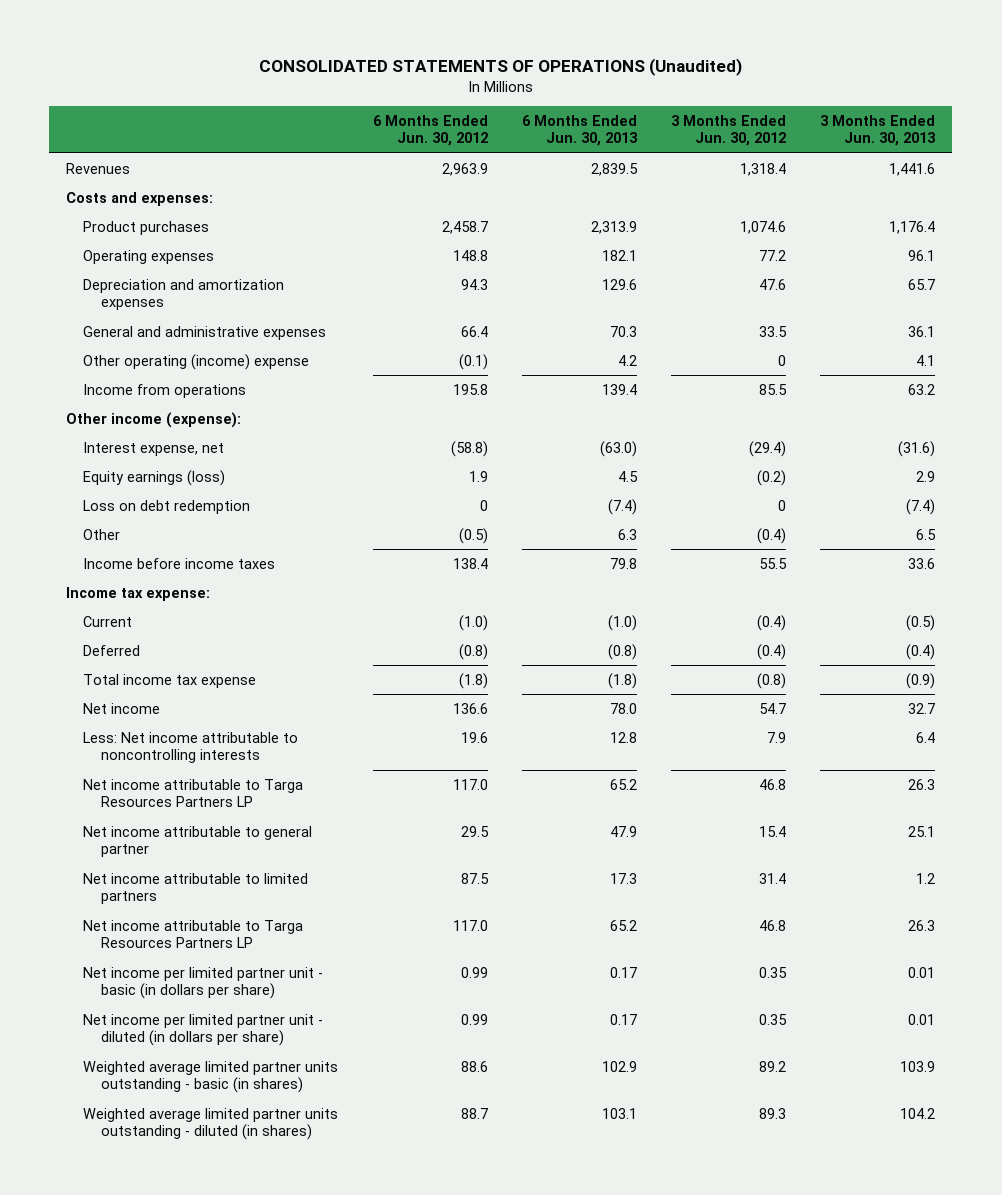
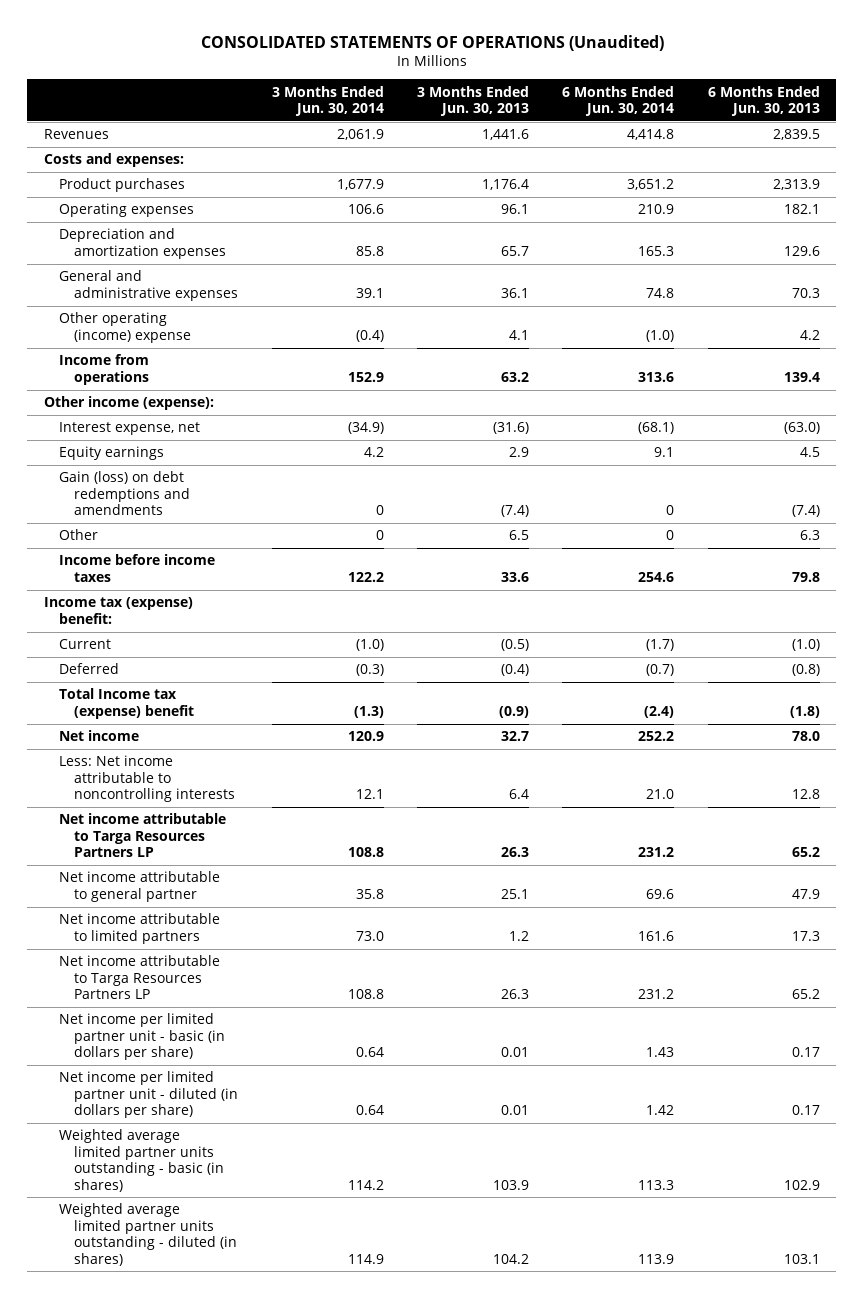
- | 6 Months Ended Jun. 30, 2012 | 6 Months Ended Jun. 30, 2013 | 3 Months Ended Jun. 30, 2012 | 3 Months Ended Jun. 30, 2013
+ | 3 Months Ended Jun. 30, 2014 | 3 Months Ended Jun. 30, 2013 | 6 Months Ended Jun. 30, 2014 | 6 Months Ended Jun. 30, 2013
- Equity earnings (loss) | 1.9 | 4.5 | (0.2) | 2.9
- Loss on debt redemption | 0 | (7.4) | 0 | (7.4)
+ Equity earnings | 4.2 | 2.9 | 9.1 | 4.5
+ Gain (loss) on debt redemptions and amendments | 0 | (7.4) | 0 | (7.4)
- Income tax expense:
+ Income tax (expense) benefit:
- Total income tax expense | (1.8) | (1.8) | (0.8) | (0.9)
+ Total Income tax (expense) benefit | (1.3) | (0.9) | (2.4) | (1.8)

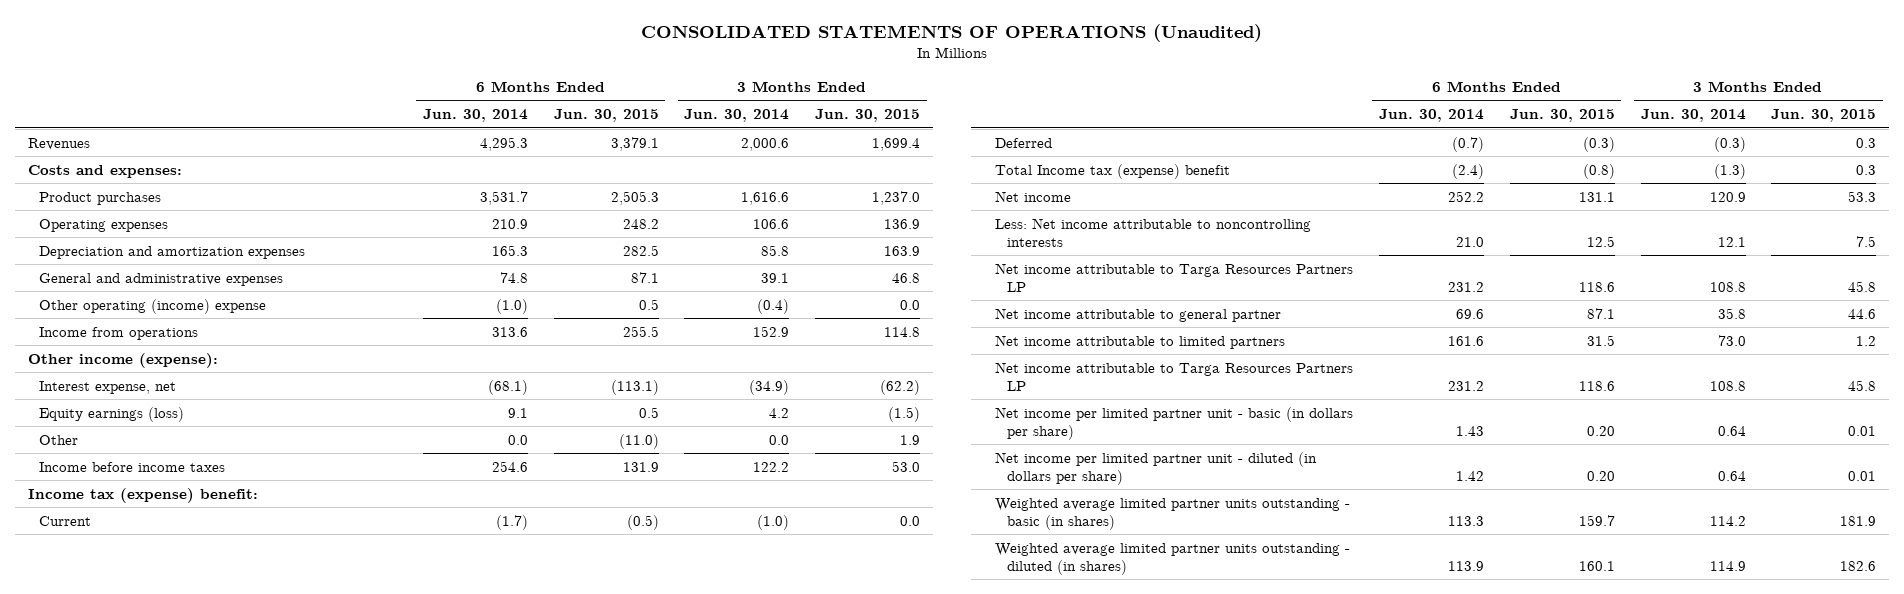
- | 3 Months Ended Jun. 30, 2014 | 3 Months Ended Jun. 30, 2013 | 6 Months Ended Jun. 30, 2014 | 6 Months Ended Jun. 30, 2013
+ | 6 Months Ended Jun. 30, 2014 | 6 Months Ended Jun. 30, 2015 | 3 Months Ended Jun. 30, 2014 | 3 Months Ended Jun. 30, 2015
- Revenues | 2,061.9 | 1,441.6 | 4,414.8 | 2,839.5
+ Revenues | 4,295.3 | 3,379.1 | 2,000.6 | 1,699.4
- Product purchases | 1,677.9 | 1,176.4 | 3,651.2 | 2,313.9
+ Product purchases | 3,531.7 | 2,505.3 | 1,616.6 | 1,237.0
- Equity earnings | 4.2 | 2.9 | 9.1 | 4.5
- Gain (loss) on debt redemptions and amendments | 0 | (7.4) | 0 | (7.4)
- Other | 0 | 6.5 | 0 | 6.3
+ Equity earnings (loss) | 9.1 | 0.5 | 4.2 | (1.5)
+ Other | 0.0 | (11.0) | 0.0 | 1.9

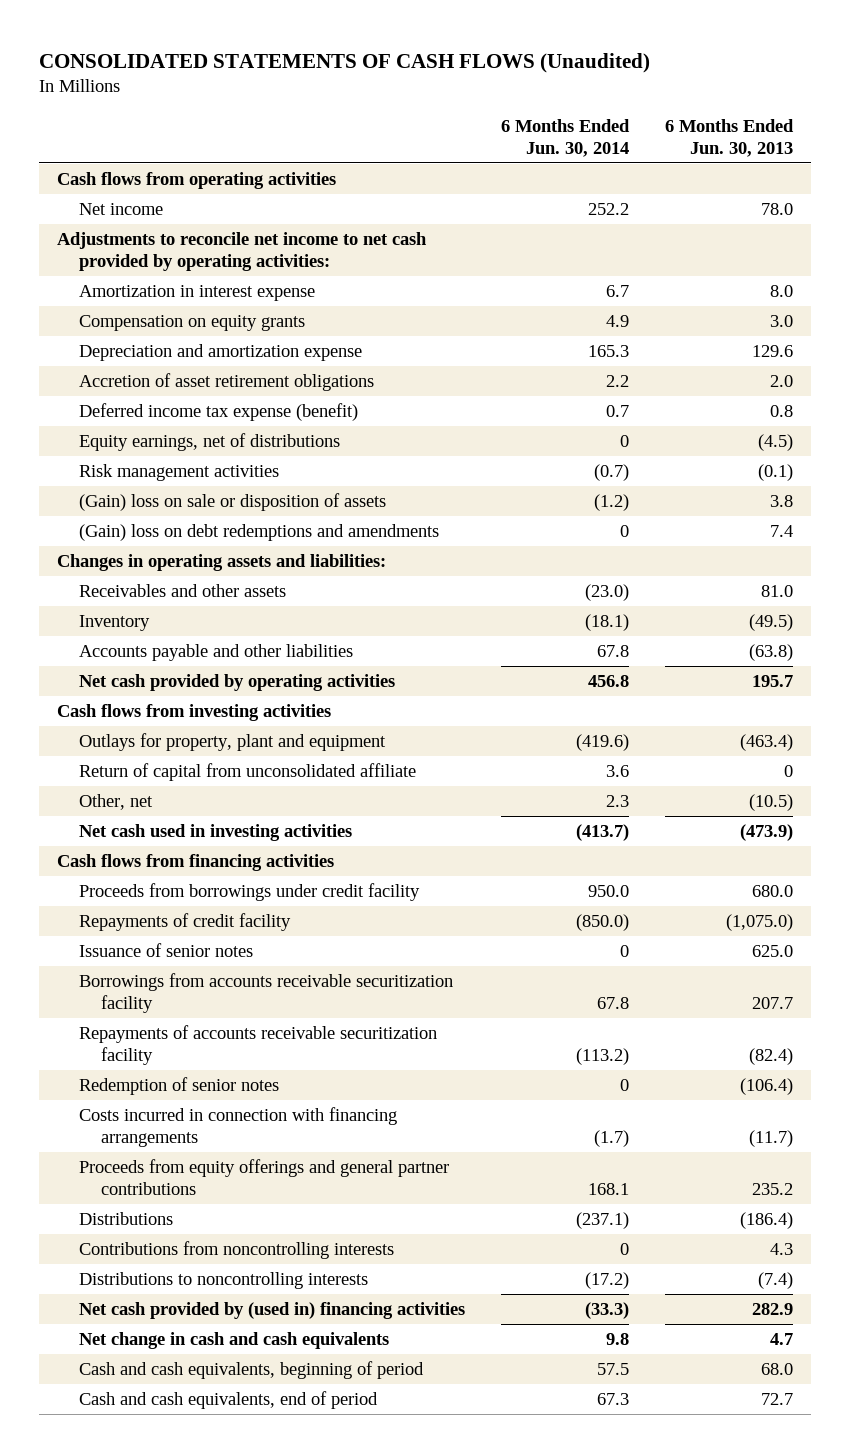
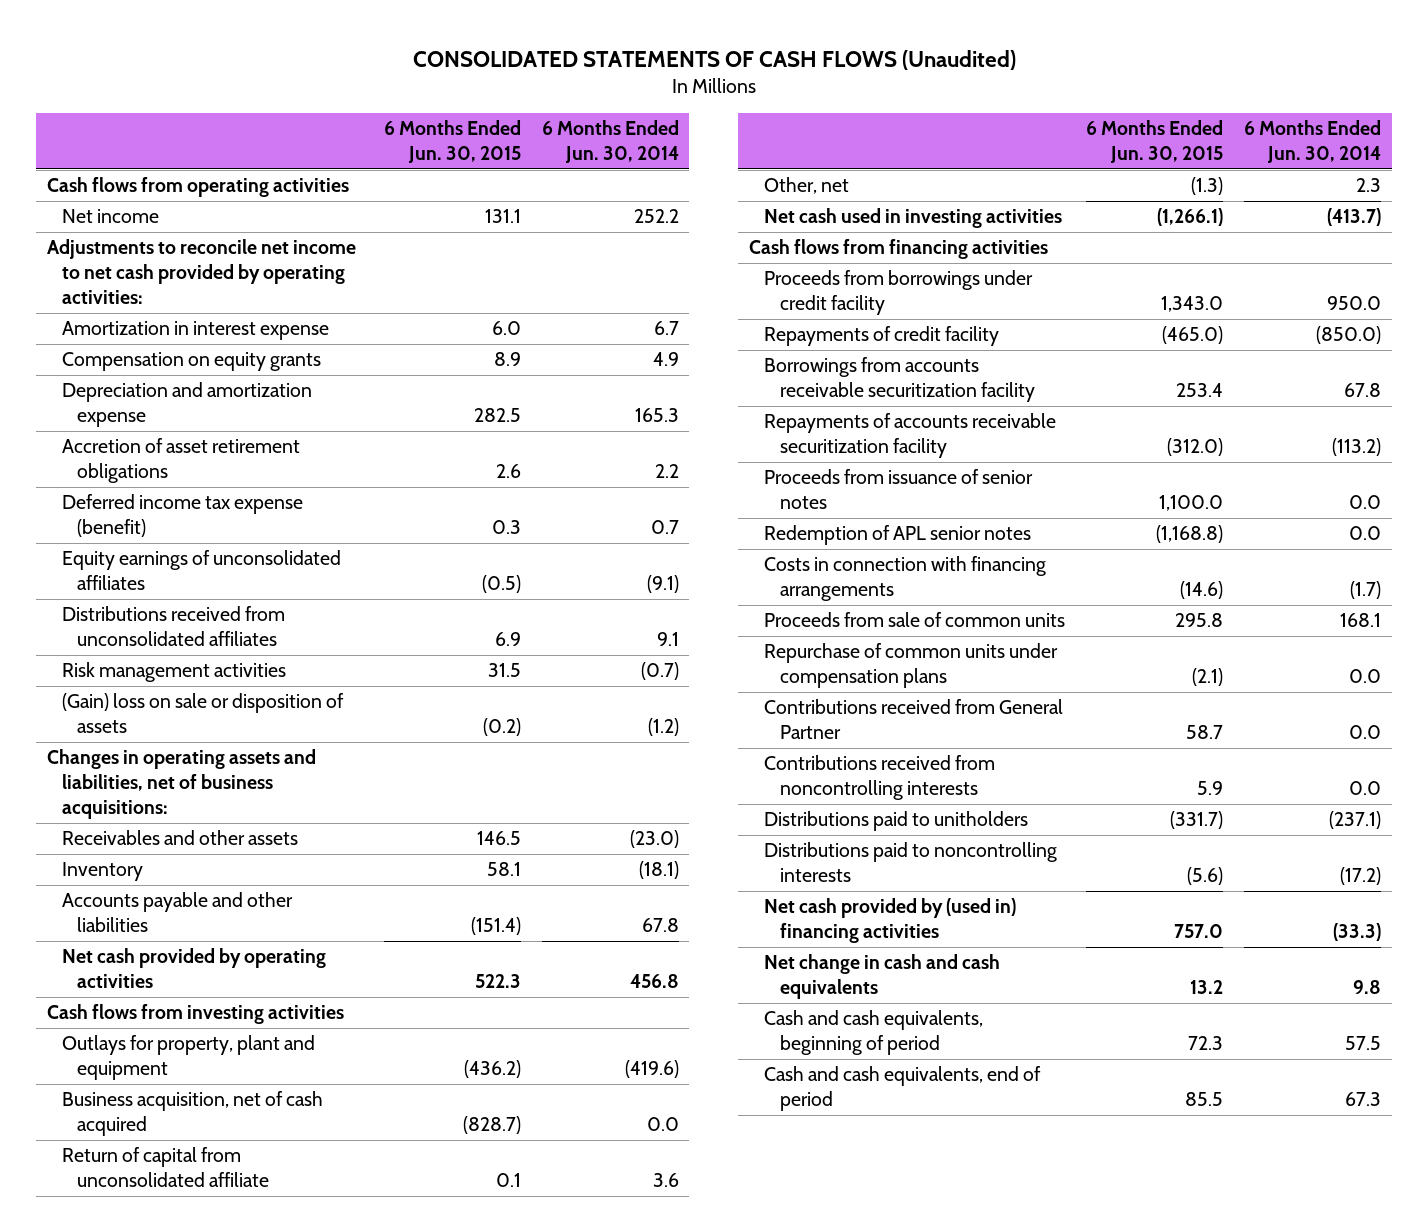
- | 6 Months Ended Jun. 30, 2014 | 6 Months Ended Jun. 30, 2013
+ | 6 Months Ended Jun. 30, 2015 | 6 Months Ended Jun. 30, 2014
- Equity earnings, net of distributions | 0 | (4.5)
+ Equity earnings of unconsolidated affiliates | (0.5) | (9.1)
+ Distributions received from unconsolidated affiliates | 6.9 | 9.1
- (Gain) loss on debt redemptions and amendments | 0 | 7.4
- Changes in operating assets and liabilities:
+ Changes in operating assets and liabilities, net of business acquisitions:
+ Business acquisition, net of cash acquired | (828.7) | 0.0
- Issuance of senior notes | 0 | 625.0
- Redemption of senior notes | 0 | (106.4)
- Costs incurred in connection with financing arrangements | (1.7) | (11.7)
- Proceeds from equity offerings and general partner contributions | 168.1 | 235.2
- Distributions | (237.1) | (186.4)
- Contributions from noncontrolling interests | 0 | 4.3
- Distributions to noncontrolling interests | (17.2) | (7.4)
+ Proceeds from issuance of senior notes | 1,100.0 | 0.0
+ Redemption of APL senior notes | (1,168.8) | 0.0
+ Costs in connection with financing arrangements | (14.6) | (1.7)
+ Proceeds from sale of common units | 295.8 | 168.1
+ Repurchase of common units under compensation plans | (2.1) | 0.0
+ Contributions received from General Partner | 58.7 | 0.0
+ Contributions received from noncontrolling interests | 5.9 | 0.0
+ Distributions paid to unitholders | (331.7) | (237.1)
+ Distributions paid to noncontrolling interests | (5.6) | (17.2)

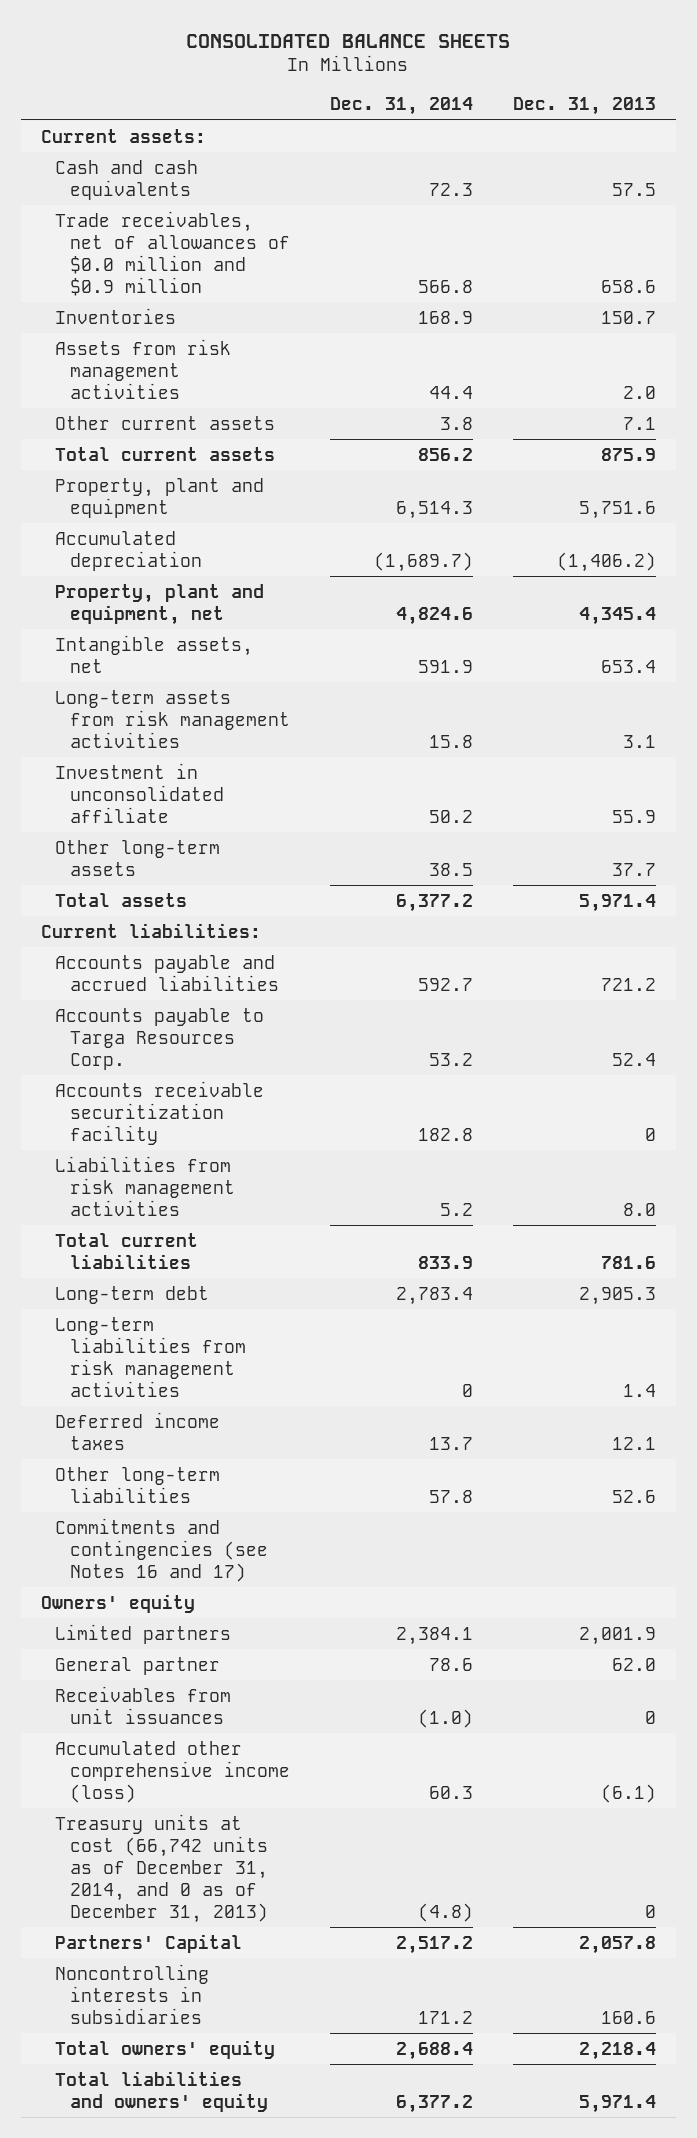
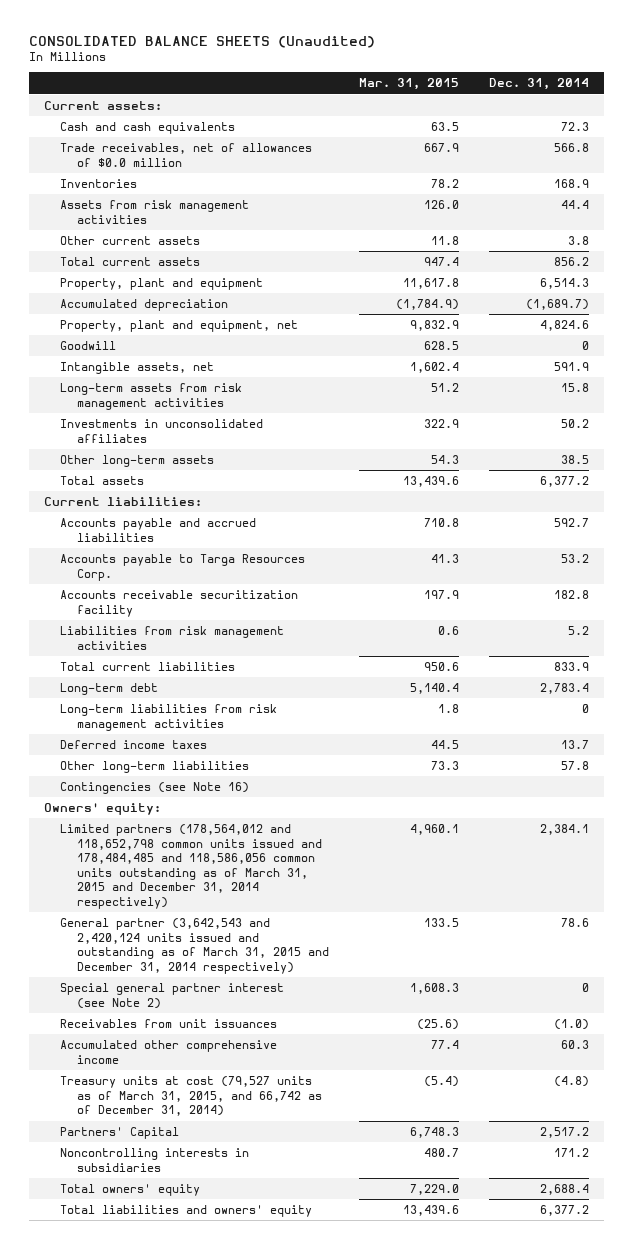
- CONSOLIDATED BALANCE SHEETS
+ CONSOLIDATED BALANCE SHEETS (Unaudited)
- | Dec. 31, 2014 | Dec. 31, 2013
+ | Mar. 31, 2015 | Dec. 31, 2014
- Trade receivables, net of allowances of $0.0 million and $0.9 million | 566.8 | 658.6
+ Trade receivables, net of allowances of $0.0 million | 667.9 | 566.8
+ Goodwill | 628.5 | 0
- Investment in unconsolidated affiliate | 50.2 | 55.9
+ Investments in unconsolidated affiliates | 322.9 | 50.2
- Commitments and contingencies (see Notes 16 and 17)
- Owners' equity
- Limited partners | 2,384.1 | 2,001.9
- General partner | 78.6 | 62.0
+ Contingencies (see Note 16)
+ Owners' equity:
+ Limited partners (178,564,012 and 118,652,798 common units issued and 178,484,485 and 118,586,056 common units outstanding as of March 31, 2015 and December 31, 2014 respectively) | 4,960.1 | 2,384.1
+ General partner (3,642,543 and 2,420,124 units issued and outstanding as of March 31, 2015 and December 31, 2014 respectively) | 133.5 | 78.6
+ Special general partner interest (see Note 2) | 1,608.3 | 0
- Accumulated other comprehensive income (loss) | 60.3 | (6.1)
- Treasury units at cost (66,742 units as of December 31, 2014, and 0 as of December 31, 2013) | (4.8) | 0
+ Accumulated other comprehensive income | 77.4 | 60.3
+ Treasury units at cost (79,527 units as of March 31, 2015, and 66,742 as of December 31, 2014) | (5.4) | (4.8)

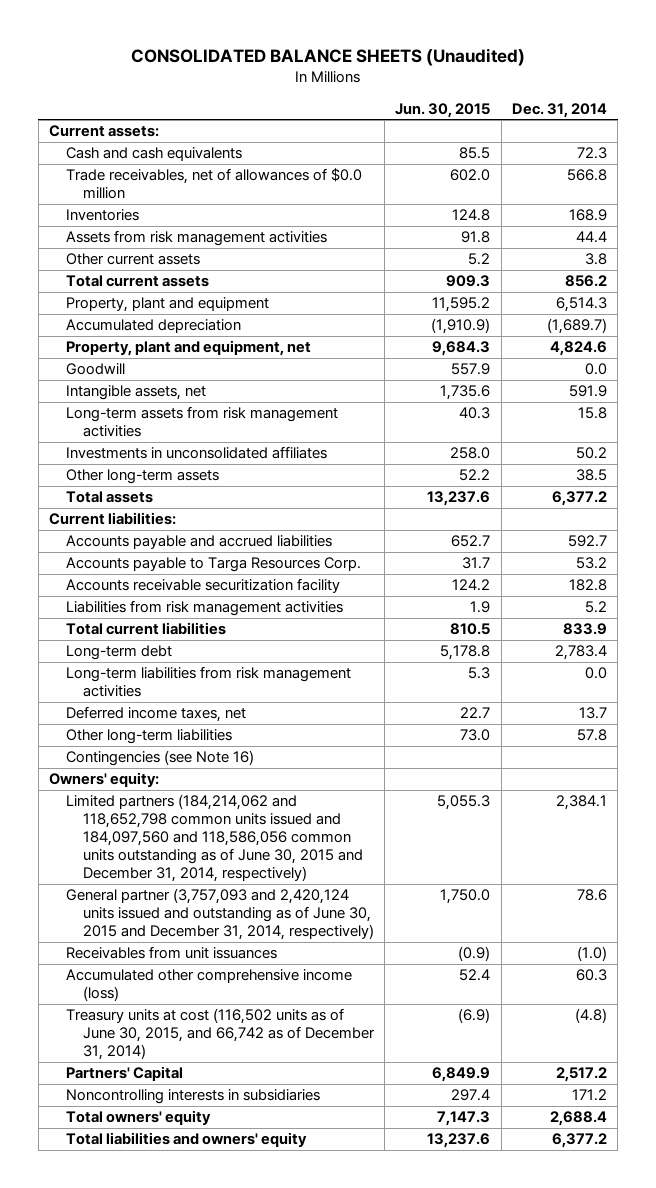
- | Mar. 31, 2015 | Dec. 31, 2014
+ | Jun. 30, 2015 | Dec. 31, 2014
- Goodwill | 628.5 | 0
+ Goodwill | 557.9 | 0.0
- Long-term liabilities from risk management activities | 1.8 | 0
- Deferred income taxes | 44.5 | 13.7
+ Long-term liabilities from risk management activities | 5.3 | 0.0
+ Deferred income taxes, net | 22.7 | 13.7
- Limited partners (178,564,012 and 118,652,798 common units issued and 178,484,485 and 118,586,056 common units outstanding as of March 31, 2015 and December 31, 2014 respectively) | 4,960.1 | 2,384.1
- General partner (3,642,543 and 2,420,124 units issued and outstanding as of March 31, 2015 and December 31, 2014 respectively) | 133.5 | 78.6
- Special general partner interest (see Note 2) | 1,608.3 | 0
+ Limited partners (184,214,062 and 118,652,798 common units issued and 184,097,560 and 118,586,056 common units outstanding as of June 30, 2015 and December 31, 2014, respectively) | 5,055.3 | 2,384.1
+ General partner (3,757,093 and 2,420,124 units issued and outstanding as of June 30, 2015 and December 31, 2014, respectively) | 1,750.0 | 78.6
- Accumulated other comprehensive income | 77.4 | 60.3
- Treasury units at cost (79,527 units as of March 31, 2015, and 66,742 as of December 31, 2014) | (5.4) | (4.8)
+ Accumulated other comprehensive income (loss) | 52.4 | 60.3
+ Treasury units at cost (116,502 units as of June 30, 2015, and 66,742 as of December 31, 2014) | (6.9) | (4.8)

